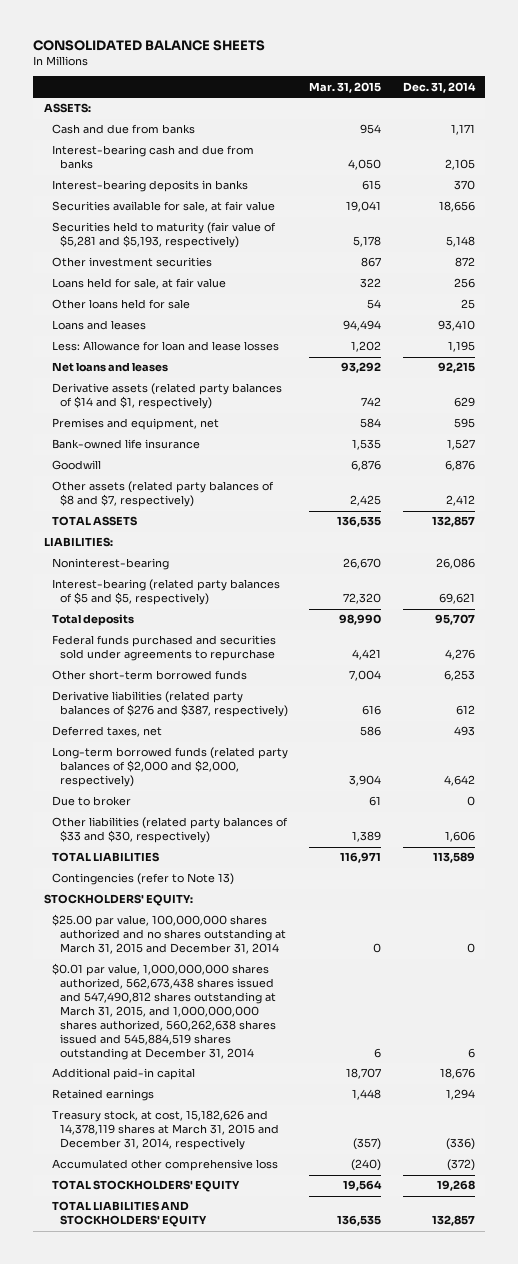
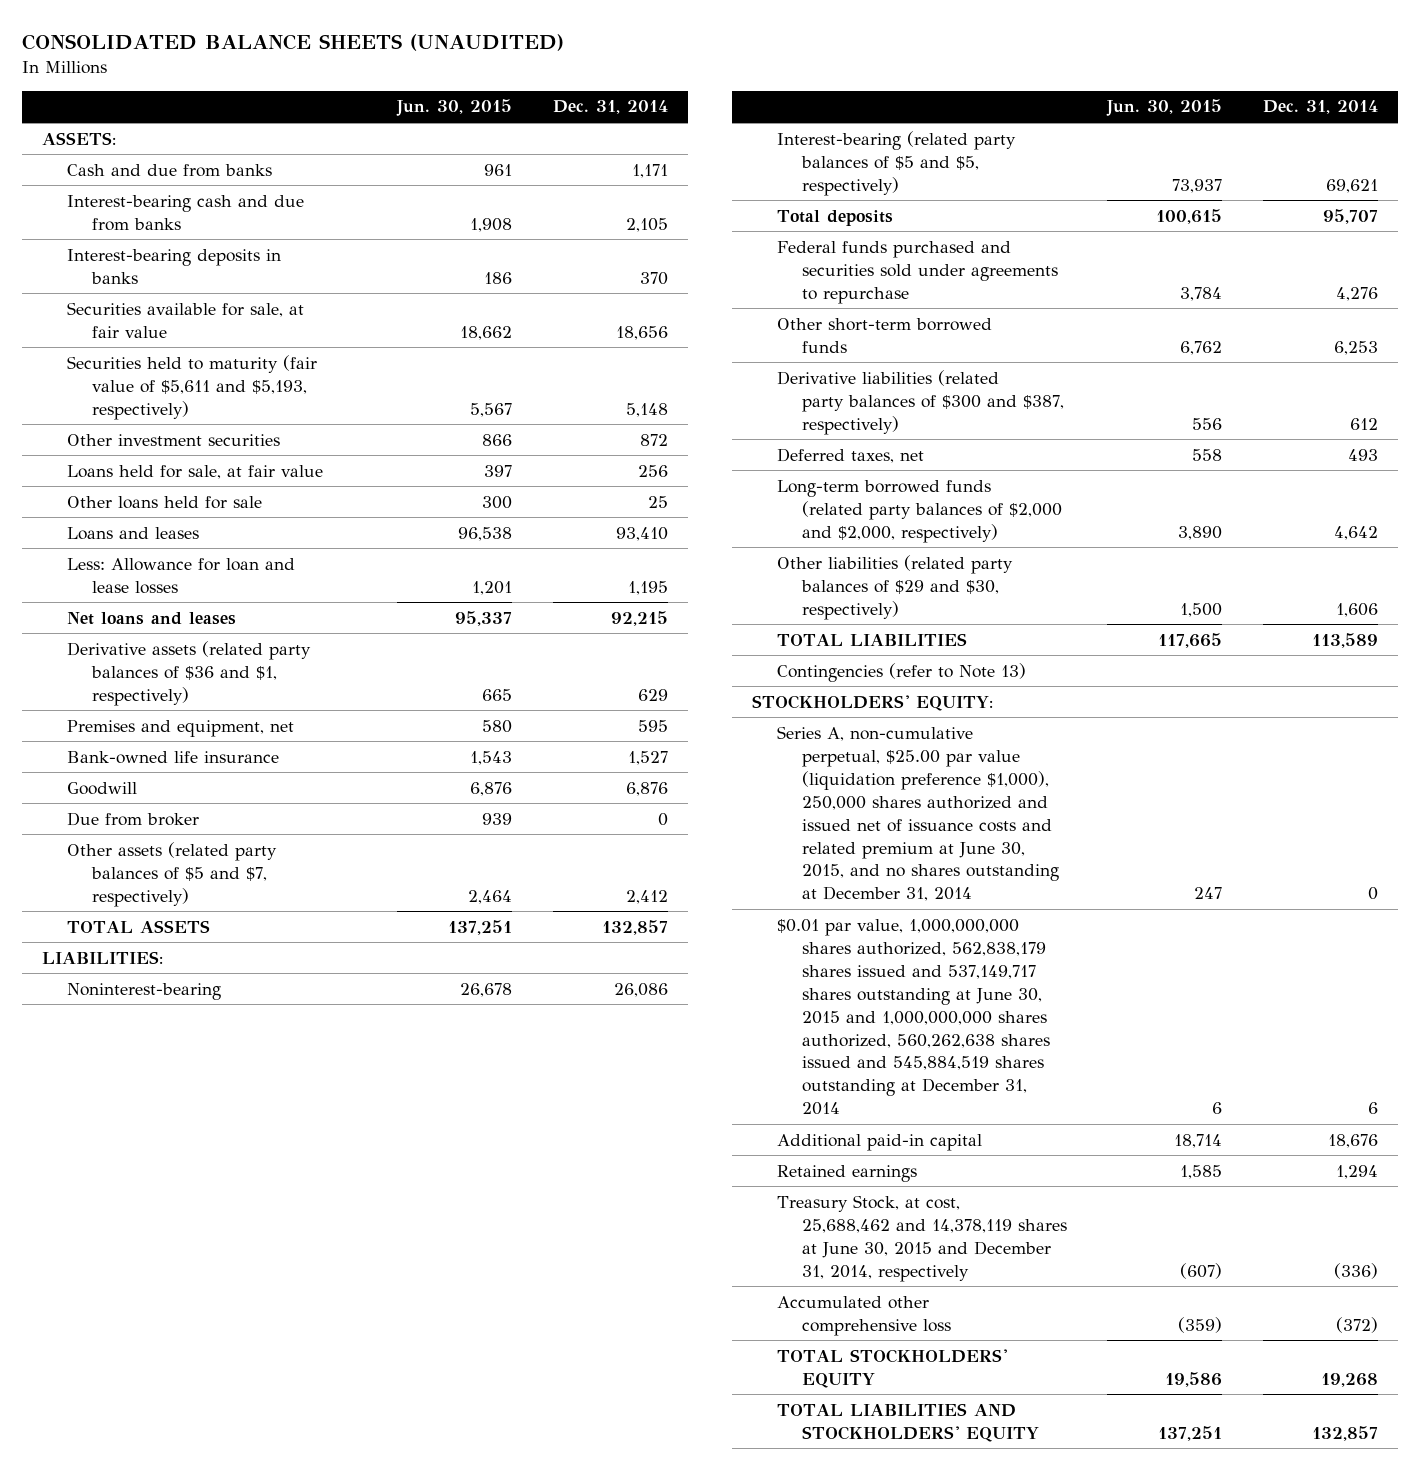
- CONSOLIDATED BALANCE SHEETS
+ CONSOLIDATED BALANCE SHEETS (UNAUDITED)
- | Mar. 31, 2015 | Dec. 31, 2014
+ | Jun. 30, 2015 | Dec. 31, 2014
- Securities held to maturity (fair value of $5,281 and $5,193, respectively) | 5,178 | 5,148
+ Securities held to maturity (fair value of $5,611 and $5,193, respectively) | 5,567 | 5,148
- Derivative assets (related party balances of $14 and $1, respectively) | 742 | 629
+ Derivative assets (related party balances of $36 and $1, respectively) | 665 | 629
- Other assets (related party balances of $8 and $7, respectively) | 2,425 | 2,412
+ Due from broker | 939 | 0
+ Other assets (related party balances of $5 and $7, respectively) | 2,464 | 2,412
- Derivative liabilities (related party balances of $276 and $387, respectively) | 616 | 612
+ Derivative liabilities (related party balances of $300 and $387, respectively) | 556 | 612
- Due to broker | 61 | 0
- Other liabilities (related party balances of $33 and $30, respectively) | 1,389 | 1,606
+ Other liabilities (related party balances of $29 and $30, respectively) | 1,500 | 1,606
- $25.00 par value, 100,000,000 shares authorized and no shares outstanding at March 31, 2015 and December 31, 2014 | 0 | 0
- $0.01 par value, 1,000,000,000 shares authorized, 562,673,438 shares issued and 547,490,812 shares outstanding at March 31, 2015, and 1,000,000,000 shares authorized, 560,262,638 shares issued and 545,884,519 shares outstanding at December 31, 2014 | 6 | 6
+ Series A, non-cumulative perpetual, $25.00 par value (liquidation preference $1,000), 250,000 shares authorized and issued net of issuance costs and related premium at June 30, 2015, and no shares outstanding at December 31, 2014 | 247 | 0
+ $0.01 par value, 1,000,000,000 shares authorized, 562,838,179 shares issued and 537,149,717 shares outstanding at June 30, 2015 and 1,000,000,000 shares authorized, 560,262,638 shares issued and 545,884,519 shares outstanding at December 31, 2014 | 6 | 6
- Treasury stock, at cost, 15,182,626 and 14,378,119 shares at March 31, 2015 and December 31, 2014, respectively | (357) | (336)
+ Treasury Stock, at cost, 25,688,462 and 14,378,119 shares at June 30, 2015 and December 31, 2014, respectively | (607) | (336)

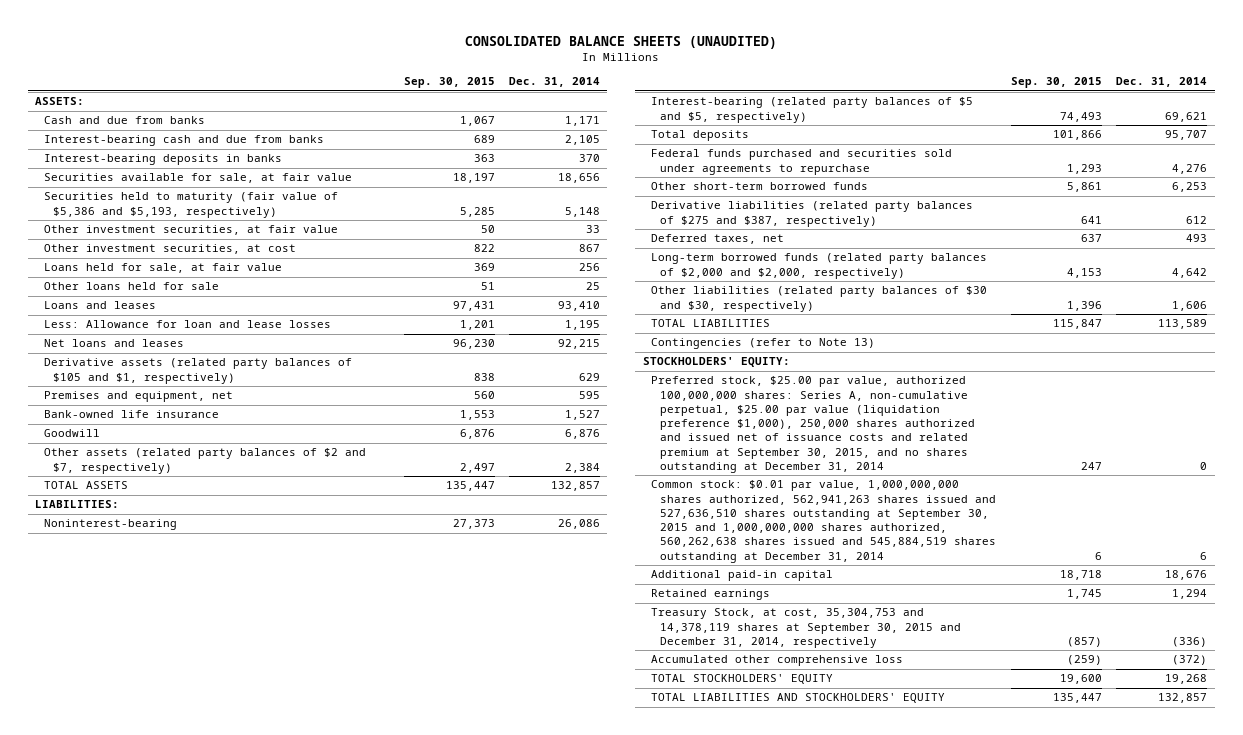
- | Jun. 30, 2015 | Dec. 31, 2014
+ | Sep. 30, 2015 | Dec. 31, 2014
- Securities held to maturity (fair value of $5,611 and $5,193, respectively) | 5,567 | 5,148
- Other investment securities | 866 | 872
+ Securities held to maturity (fair value of $5,386 and $5,193, respectively) | 5,285 | 5,148
+ Other investment securities, at fair value | 50 | 33
+ Other investment securities, at cost | 822 | 867
- Derivative assets (related party balances of $36 and $1, respectively) | 665 | 629
+ Derivative assets (related party balances of $105 and $1, respectively) | 838 | 629
- Due from broker | 939 | 0
- Other assets (related party balances of $5 and $7, respectively) | 2,464 | 2,412
+ Other assets (related party balances of $2 and $7, respectively) | 2,497 | 2,384
- Derivative liabilities (related party balances of $300 and $387, respectively) | 556 | 612
+ Derivative liabilities (related party balances of $275 and $387, respectively) | 641 | 612
- Other liabilities (related party balances of $29 and $30, respectively) | 1,500 | 1,606
+ Other liabilities (related party balances of $30 and $30, respectively) | 1,396 | 1,606
- Series A, non-cumulative perpetual, $25.00 par value (liquidation preference $1,000), 250,000 shares authorized and issued net of issuance costs and related premium at June 30, 2015, and no shares outstanding at December 31, 2014 | 247 | 0
- $0.01 par value, 1,000,000,000 shares authorized, 562,838,179 shares issued and 537,149,717 shares outstanding at June 30, 2015 and 1,000,000,000 shares authorized, 560,262,638 shares issued and 545,884,519 shares outstanding at December 31, 2014 | 6 | 6
+ Preferred stock, $25.00 par value, authorized 100,000,000 shares: Series A, non-cumulative perpetual, $25.00 par value (liquidation preference $1,000), 250,000 shares authorized and issued net of issuance costs and related premium at September 30, 2015, and no shares outstanding at December 31, 2014 | 247 | 0
+ Common stock: $0.01 par value, 1,000,000,000 shares authorized, 562,941,263 shares issued and 527,636,510 shares outstanding at September 30, 2015 and 1,000,000,000 shares authorized, 560,262,638 shares issued and 545,884,519 shares outstanding at December 31, 2014 | 6 | 6
- Treasury Stock, at cost, 25,688,462 and 14,378,119 shares at June 30, 2015 and December 31, 2014, respectively | (607) | (336)
+ Treasury Stock, at cost, 35,304,753 and 14,378,119 shares at September 30, 2015 and December 31, 2014, respectively | (857) | (336)

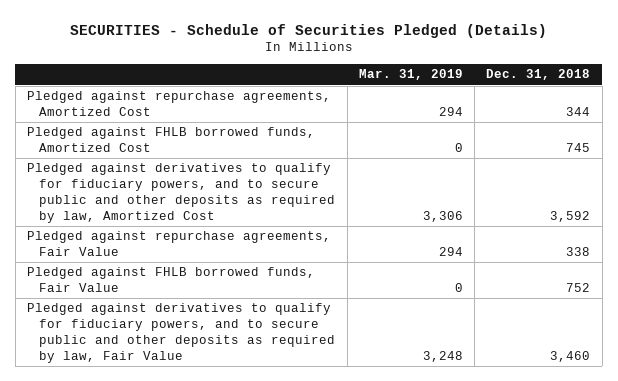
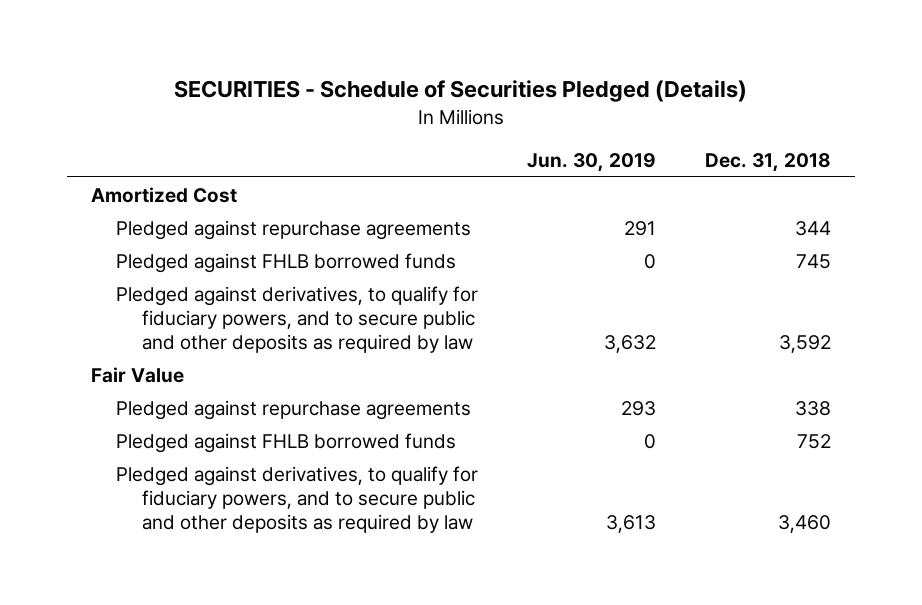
- | Mar. 31, 2019 | Dec. 31, 2018
+ | Jun. 30, 2019 | Dec. 31, 2018
- Pledged against repurchase agreements, Amortized Cost | 294 | 344
- Pledged against FHLB borrowed funds, Amortized Cost | 0 | 745
- Pledged against derivatives to qualify for fiduciary powers, and to secure public and other deposits as required by law, Amortized Cost | 3,306 | 3,592
- Pledged against repurchase agreements, Fair Value | 294 | 338
- Pledged against FHLB borrowed funds, Fair Value | 0 | 752
- Pledged against derivatives to qualify for fiduciary powers, and to secure public and other deposits as required by law, Fair Value | 3,248 | 3,460
+ Amortized Cost
+ Pledged against repurchase agreements | 291 | 344
+ Pledged against FHLB borrowed funds | 0 | 745
+ Pledged against derivatives, to qualify for fiduciary powers, and to secure public and other deposits as required by law | 3,632 | 3,592
+ Fair Value
+ Pledged against repurchase agreements | 293 | 338
+ Pledged against FHLB borrowed funds | 0 | 752
+ Pledged against derivatives, to qualify for fiduciary powers, and to secure public and other deposits as required by law | 3,613 | 3,460

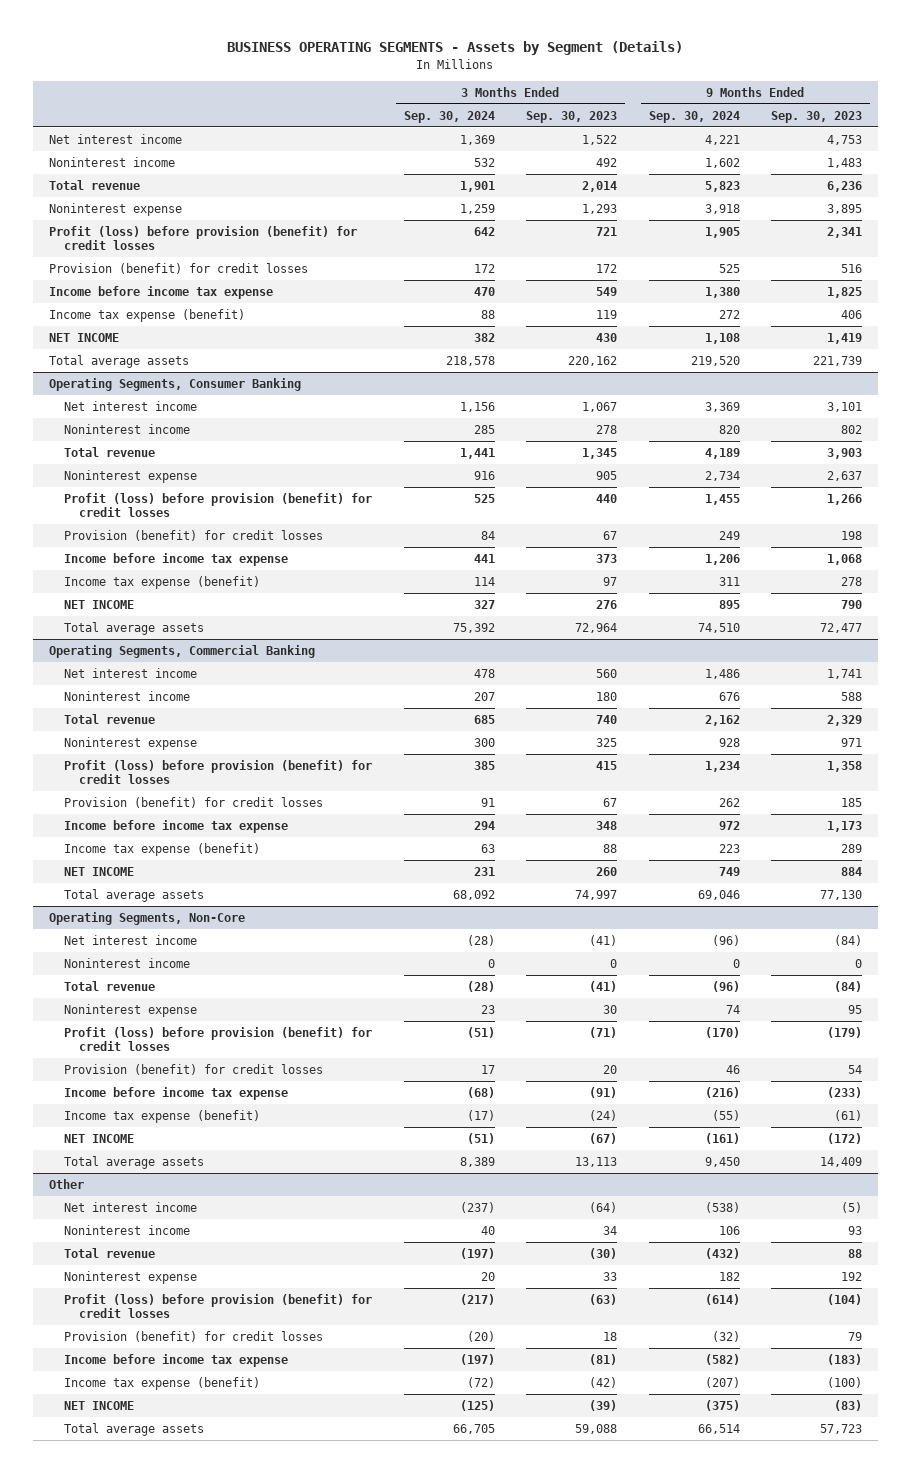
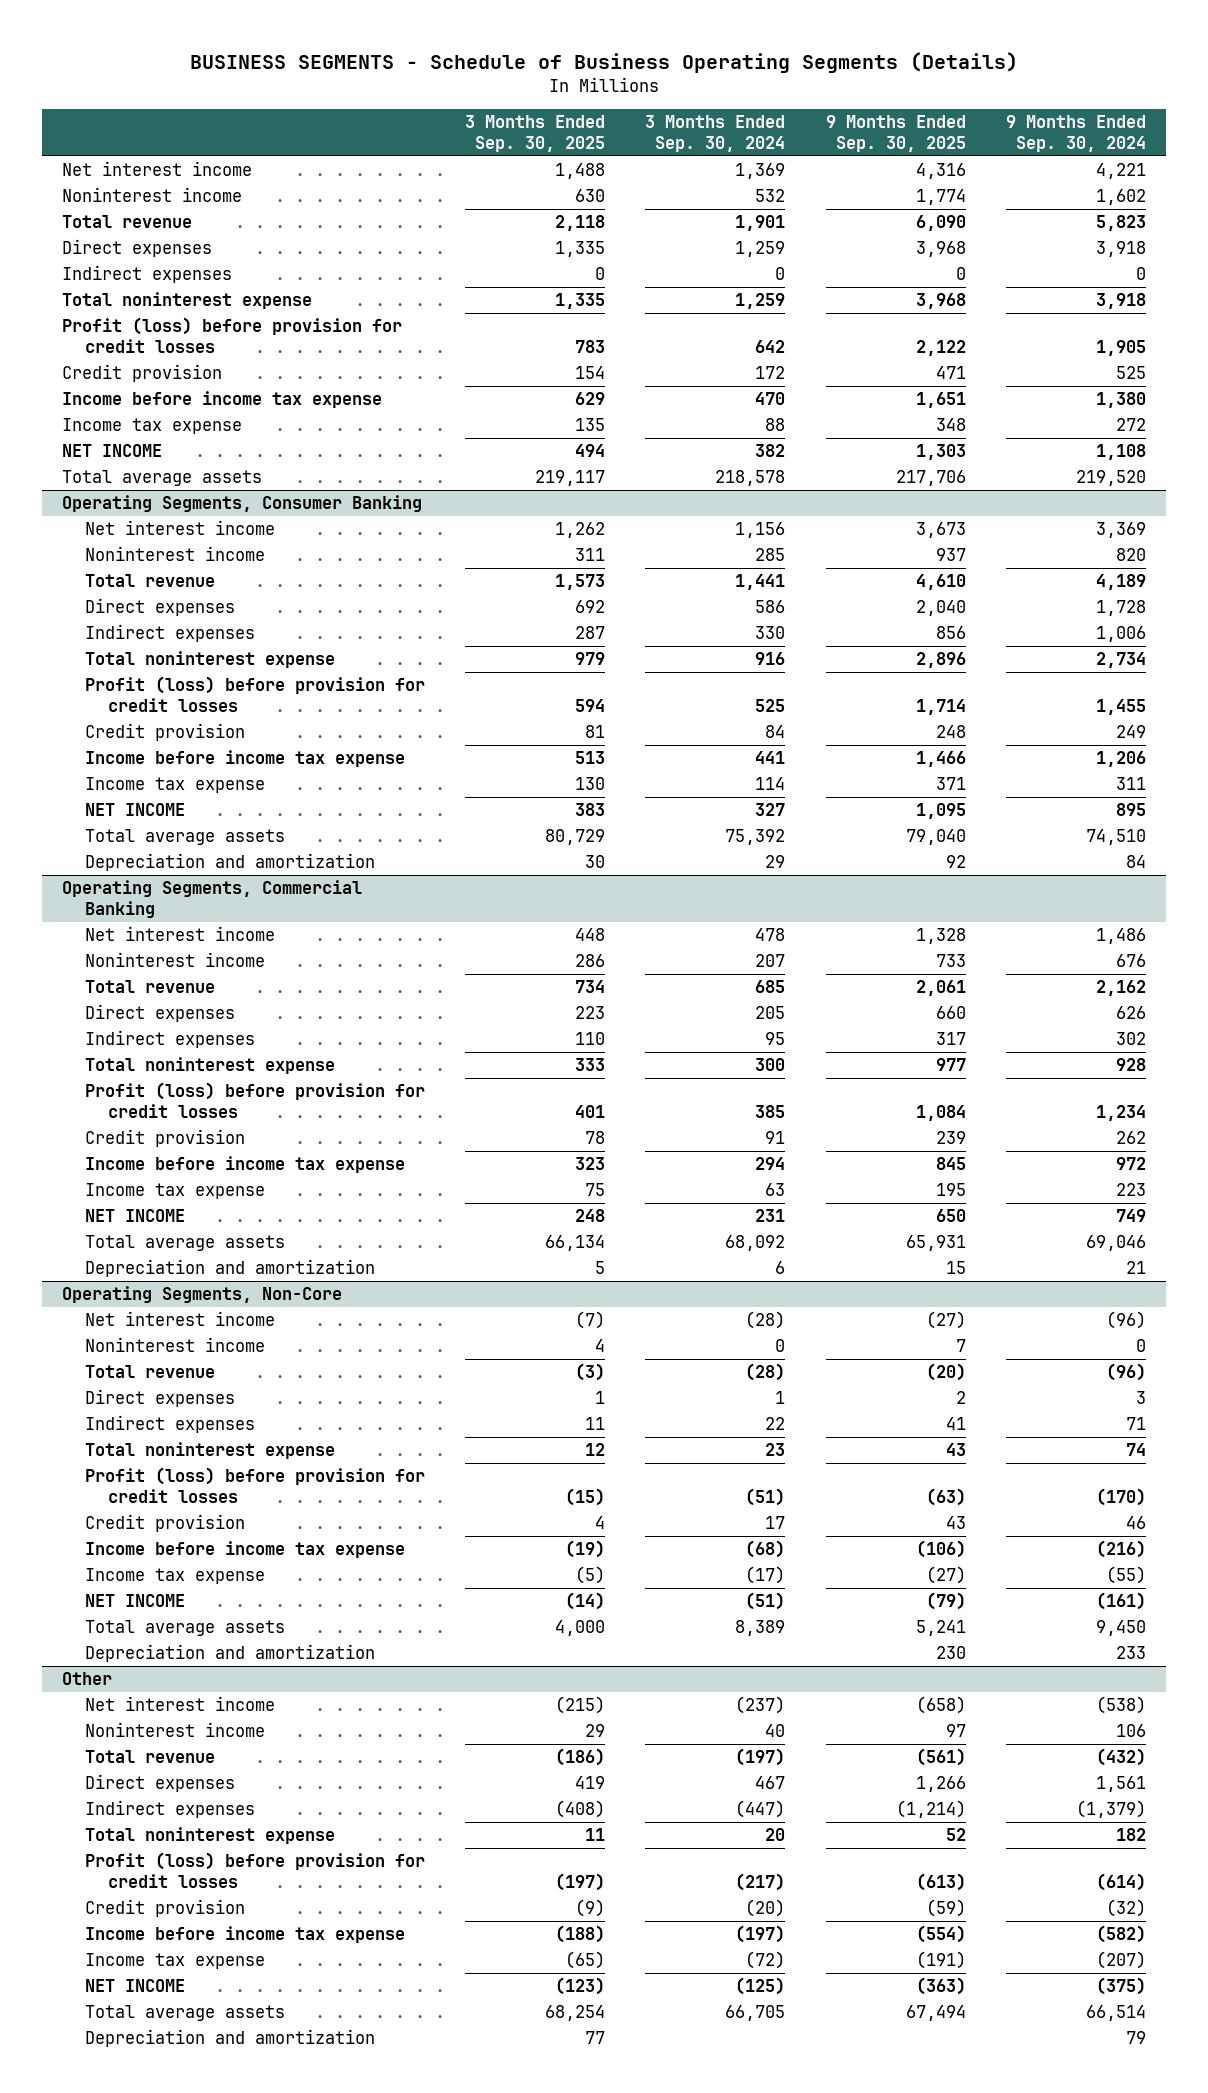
- BUSINESS OPERATING SEGMENTS - Assets by Segment (Details)
+ BUSINESS SEGMENTS - Schedule of Business Operating Segments (Details)
- | 3 Months Ended Sep. 30, 2024 | 3 Months Ended Sep. 30, 2023 | 9 Months Ended Sep. 30, 2024 | 9 Months Ended Sep. 30, 2023
+ | 3 Months Ended Sep. 30, 2025 | 3 Months Ended Sep. 30, 2024 | 9 Months Ended Sep. 30, 2025 | 9 Months Ended Sep. 30, 2024
- Noninterest expense | 1,259 | 1,293 | 3,918 | 3,895
- Profit (loss) before provision (benefit) for credit losses | 642 | 721 | 1,905 | 2,341
- Provision (benefit) for credit losses | 172 | 172 | 525 | 516
+ Direct expenses | 1,335 | 1,259 | 3,968 | 3,918
+ Indirect expenses | 0 | 0 | 0 | 0
+ Total noninterest expense | 1,335 | 1,259 | 3,968 | 3,918
+ Profit (loss) before provision for credit losses | 783 | 642 | 2,122 | 1,905
+ Credit provision | 154 | 172 | 471 | 525
- Income tax expense (benefit) | 88 | 119 | 272 | 406
+ Income tax expense | 135 | 88 | 348 | 272
@ Operating Segments, Consumer Banking
- Noninterest expense | 916 | 905 | 2,734 | 2,637
- Profit (loss) before provision (benefit) for credit losses | 525 | 440 | 1,455 | 1,266
- Provision (benefit) for credit losses | 84 | 67 | 249 | 198
+ Direct expenses | 692 | 586 | 2,040 | 1,728
+ Indirect expenses | 287 | 330 | 856 | 1,006
+ Total noninterest expense | 979 | 916 | 2,896 | 2,734
+ Profit (loss) before provision for credit losses | 594 | 525 | 1,714 | 1,455
+ Credit provision | 81 | 84 | 248 | 249
- Income tax expense (benefit) | 114 | 97 | 311 | 278
+ Income tax expense | 130 | 114 | 371 | 311
+ Depreciation and amortization | 30 | 29 | 92 | 84
@ Operating Segments, Commercial Banking
- Noninterest expense | 300 | 325 | 928 | 971
- Profit (loss) before provision (benefit) for credit losses | 385 | 415 | 1,234 | 1,358
- Provision (benefit) for credit losses | 91 | 67 | 262 | 185
+ Direct expenses | 223 | 205 | 660 | 626
+ Indirect expenses | 110 | 95 | 317 | 302
+ Total noninterest expense | 333 | 300 | 977 | 928
+ Profit (loss) before provision for credit losses | 401 | 385 | 1,084 | 1,234
+ Credit provision | 78 | 91 | 239 | 262
- Income tax expense (benefit) | 63 | 88 | 223 | 289
+ Income tax expense | 75 | 63 | 195 | 223
+ Depreciation and amortization | 5 | 6 | 15 | 21
@ Operating Segments, Non-Core
- Noninterest expense | 23 | 30 | 74 | 95
- Profit (loss) before provision (benefit) for credit losses | (51) | (71) | (170) | (179)
- Provision (benefit) for credit losses | 17 | 20 | 46 | 54
+ Direct expenses | 1 | 1 | 2 | 3
+ Indirect expenses | 11 | 22 | 41 | 71
+ Total noninterest expense | 12 | 23 | 43 | 74
+ Profit (loss) before provision for credit losses | (15) | (51) | (63) | (170)
+ Credit provision | 4 | 17 | 43 | 46
- Income tax expense (benefit) | (17) | (24) | (55) | (61)
+ Income tax expense | (5) | (17) | (27) | (55)
+ Depreciation and amortization | | | 230 | 233
@ Other
- Noninterest expense | 20 | 33 | 182 | 192
- Profit (loss) before provision (benefit) for credit losses | (217) | (63) | (614) | (104)
- Provision (benefit) for credit losses | (20) | 18 | (32) | 79
+ Direct expenses | 419 | 467 | 1,266 | 1,561
+ Indirect expenses | (408) | (447) | (1,214) | (1,379)
+ Total noninterest expense | 11 | 20 | 52 | 182
+ Profit (loss) before provision for credit losses | (197) | (217) | (613) | (614)
+ Credit provision | (9) | (20) | (59) | (32)
- Income tax expense (benefit) | (72) | (42) | (207) | (100)
+ Income tax expense | (65) | (72) | (191) | (207)
+ Depreciation and amortization | 77 | | | 79

